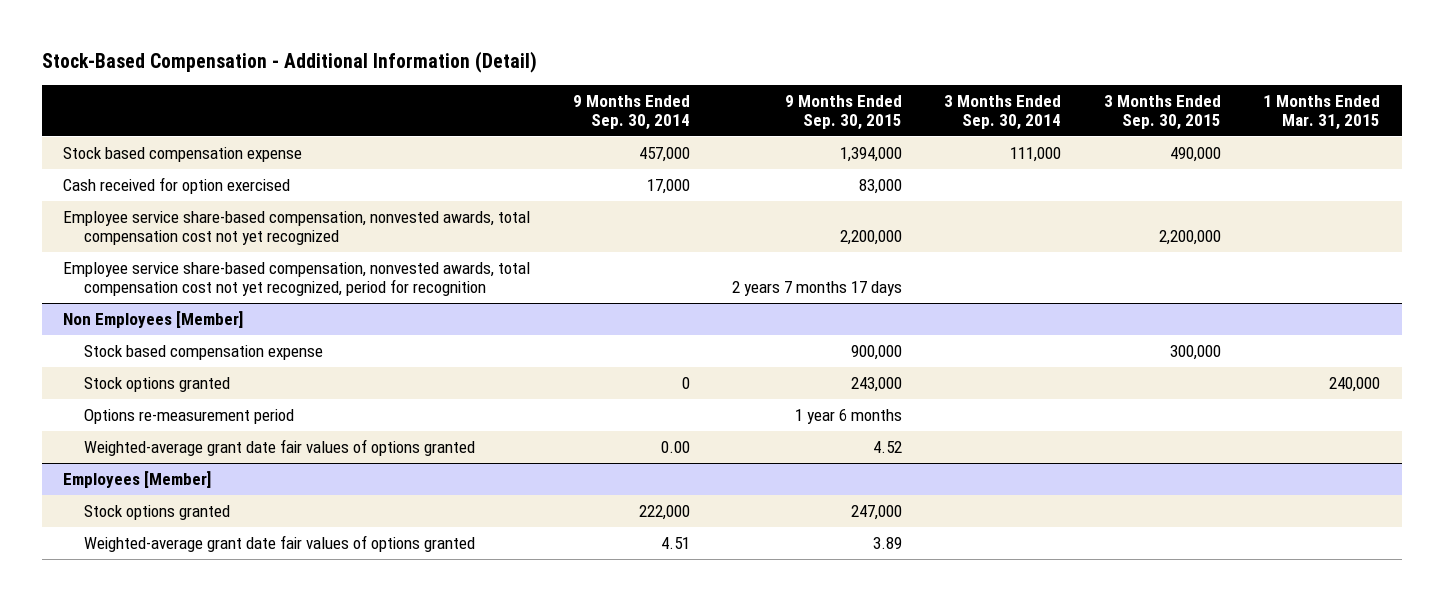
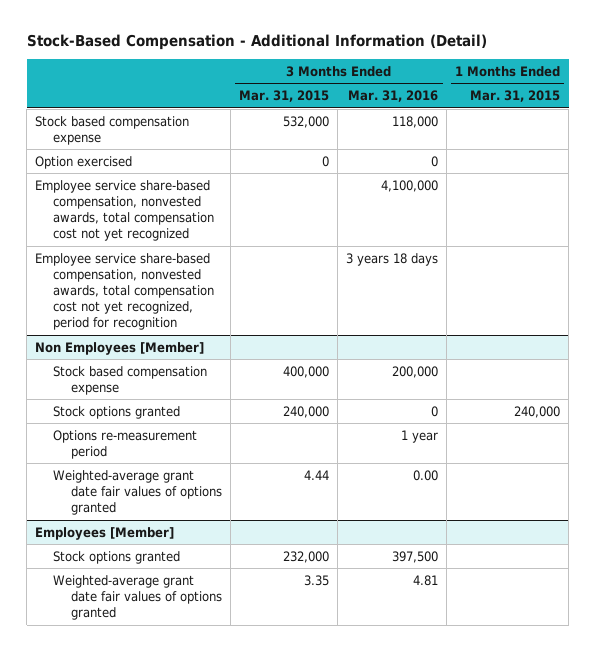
- | 9 Months Ended Sep. 30, 2014 | 9 Months Ended Sep. 30, 2015 | 3 Months Ended Sep. 30, 2014 | 3 Months Ended Sep. 30, 2015 | 1 Months Ended Mar. 31, 2015
+ | 3 Months Ended Mar. 31, 2015 | 3 Months Ended Mar. 31, 2016 | 1 Months Ended Mar. 31, 2015
- Cash received for option exercised | 17,000 | 83,000 | | |
+ Option exercised | 0 | 0 |

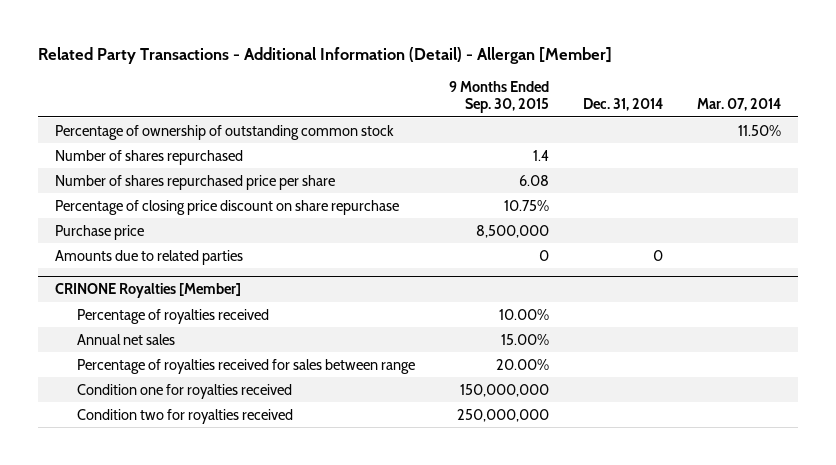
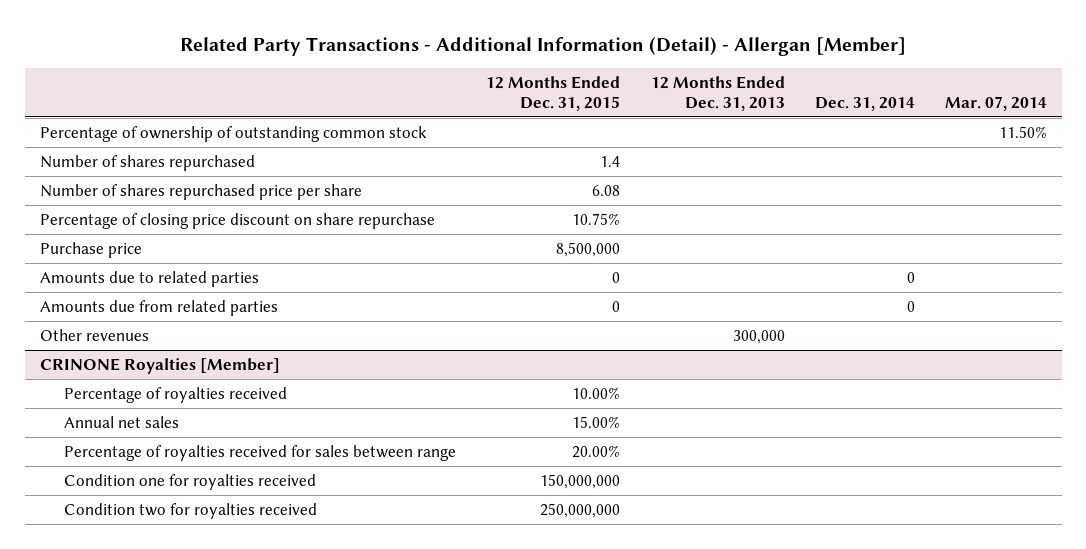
- | 9 Months Ended Sep. 30, 2015 | Dec. 31, 2014 | Mar. 07, 2014
+ | 12 Months Ended Dec. 31, 2015 | 12 Months Ended Dec. 31, 2013 | Dec. 31, 2014 | Mar. 07, 2014
+ Amounts due from related parties | 0 | | 0 |
+ Other revenues | | 300,000 | |

